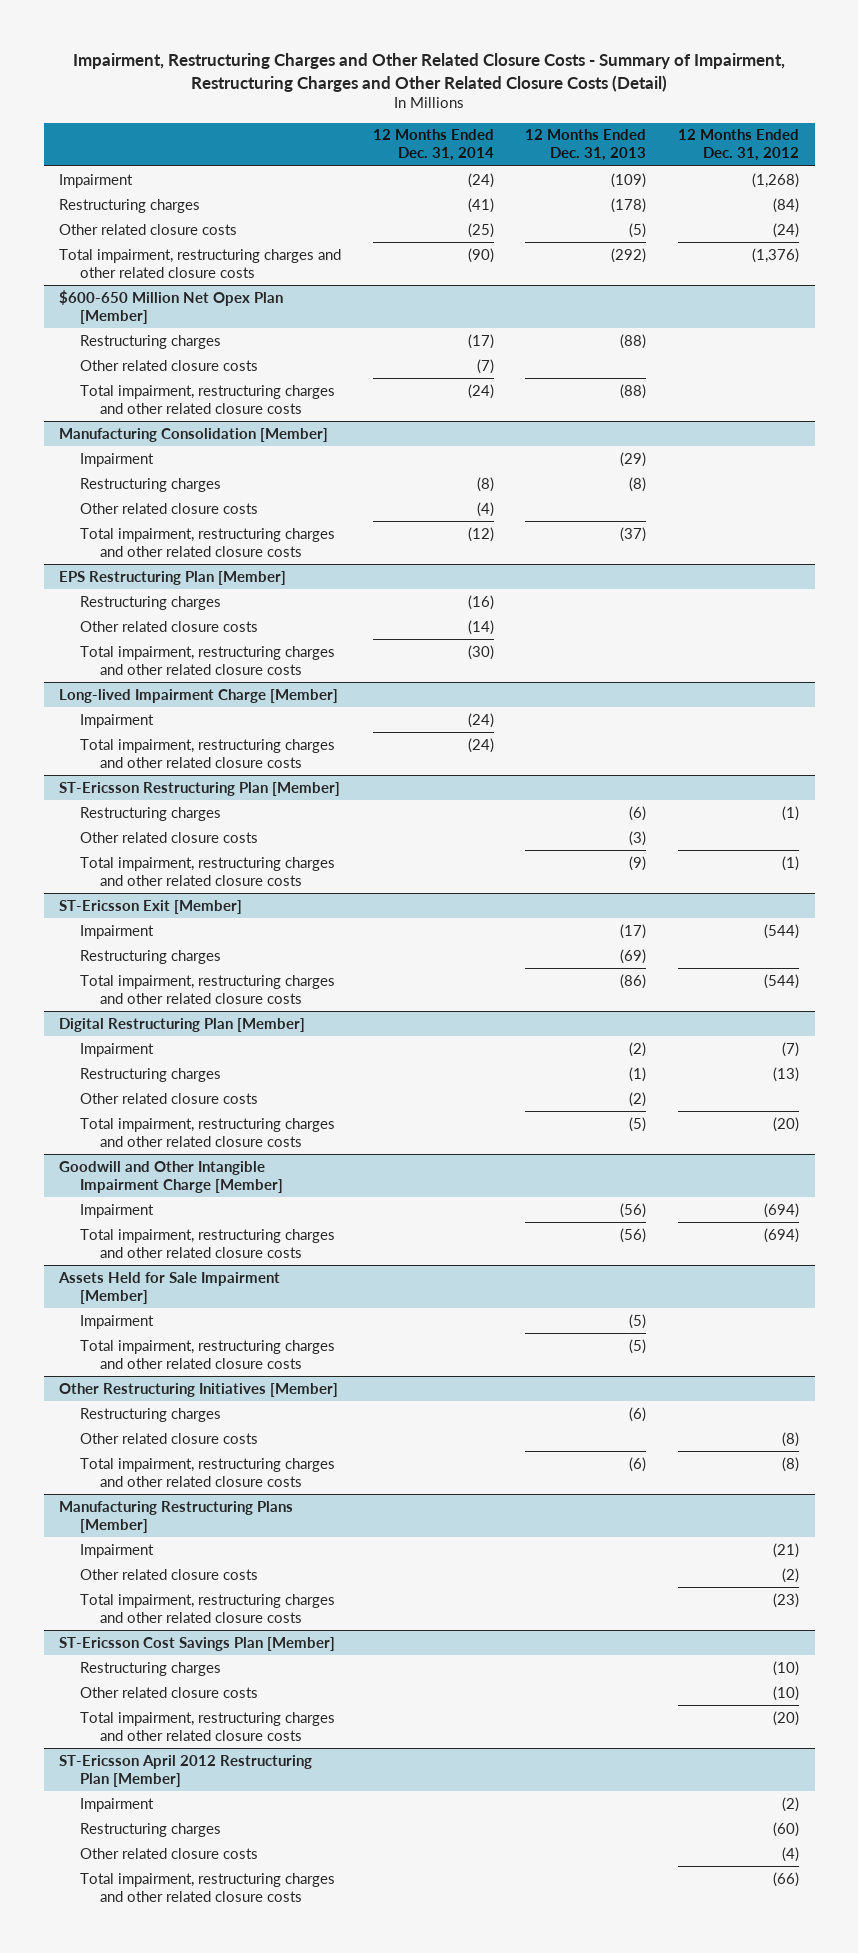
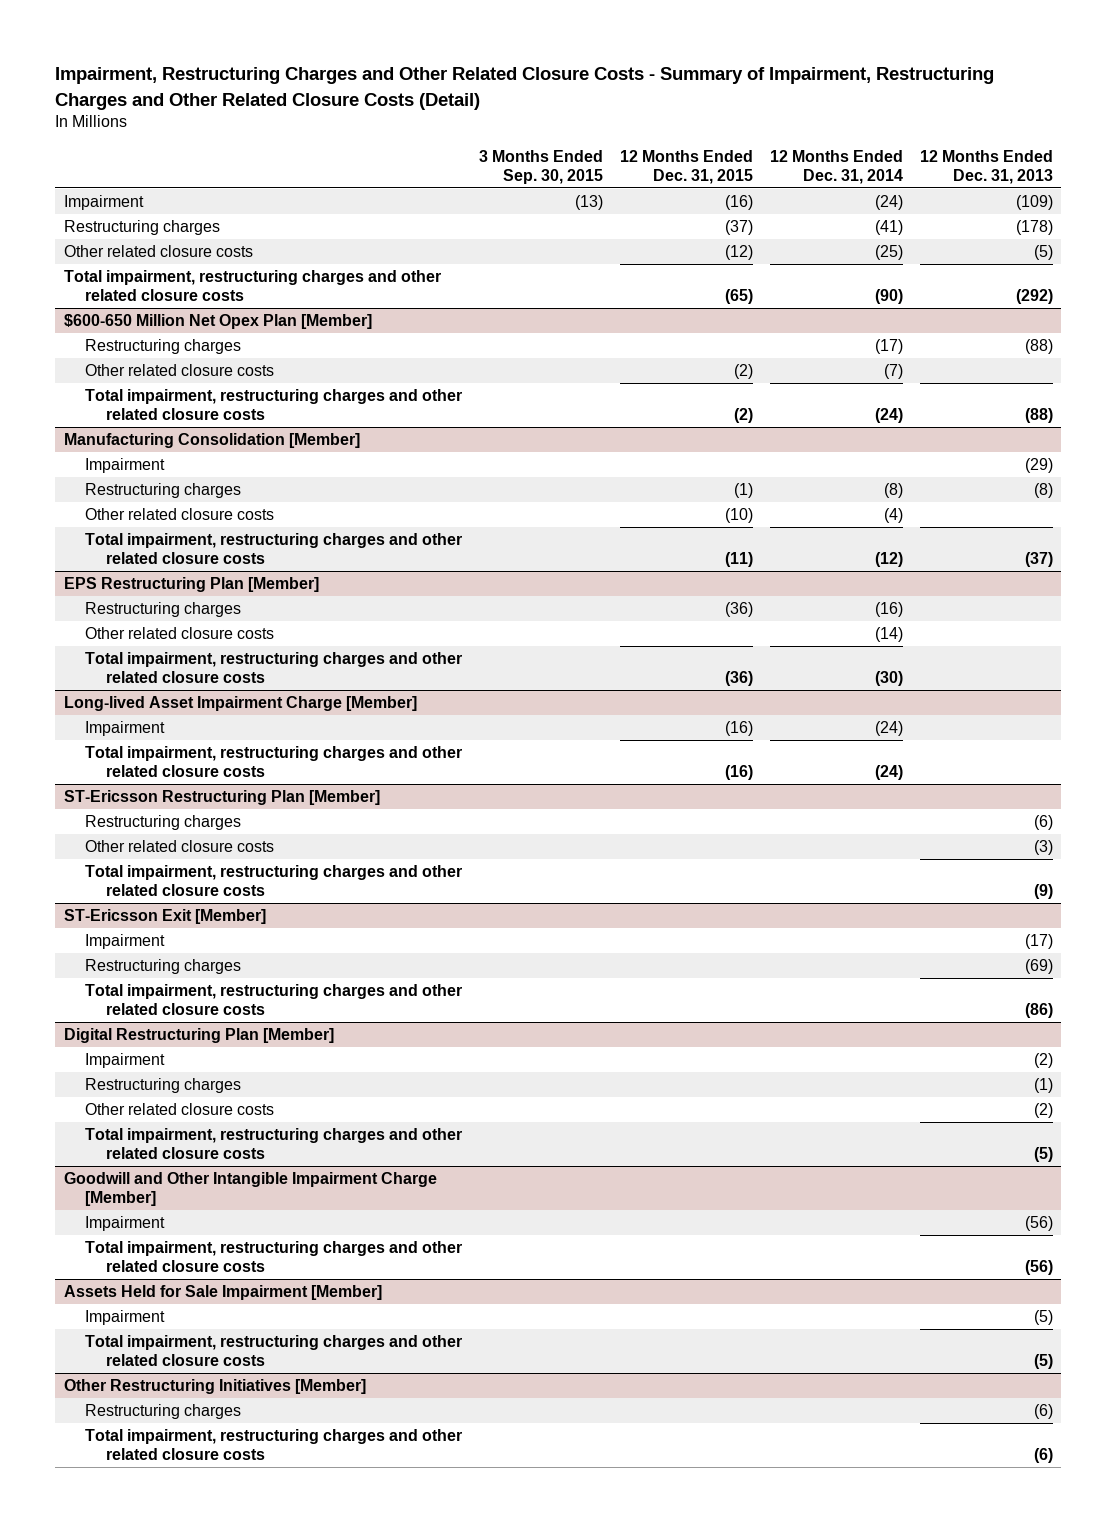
- | 12 Months Ended Dec. 31, 2014 | 12 Months Ended Dec. 31, 2013 | 12 Months Ended Dec. 31, 2012
+ | 3 Months Ended Sep. 30, 2015 | 12 Months Ended Dec. 31, 2015 | 12 Months Ended Dec. 31, 2014 | 12 Months Ended Dec. 31, 2013
- Long-lived Impairment Charge [Member]
+ Long-lived Asset Impairment Charge [Member]
@ Other Restructuring Initiatives [Member]
- Other related closure costs | | | (8)
- Manufacturing Restructuring Plans [Member]
- Impairment | | | (21)
- Other related closure costs | | | (2)
- Total impairment, restructuring charges and other related closure costs | | | (23)
- ST-Ericsson Cost Savings Plan [Member]
- Restructuring charges | | | (10)
- Other related closure costs | | | (10)
- Total impairment, restructuring charges and other related closure costs | | | (20)
- ST-Ericsson April 2012 Restructuring Plan [Member]
- Impairment | | | (2)
- Restructuring charges | | | (60)
- Other related closure costs | | | (4)
- Total impairment, restructuring charges and other related closure costs | | | (66)

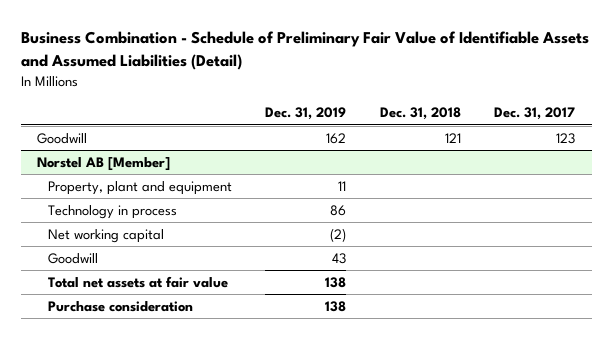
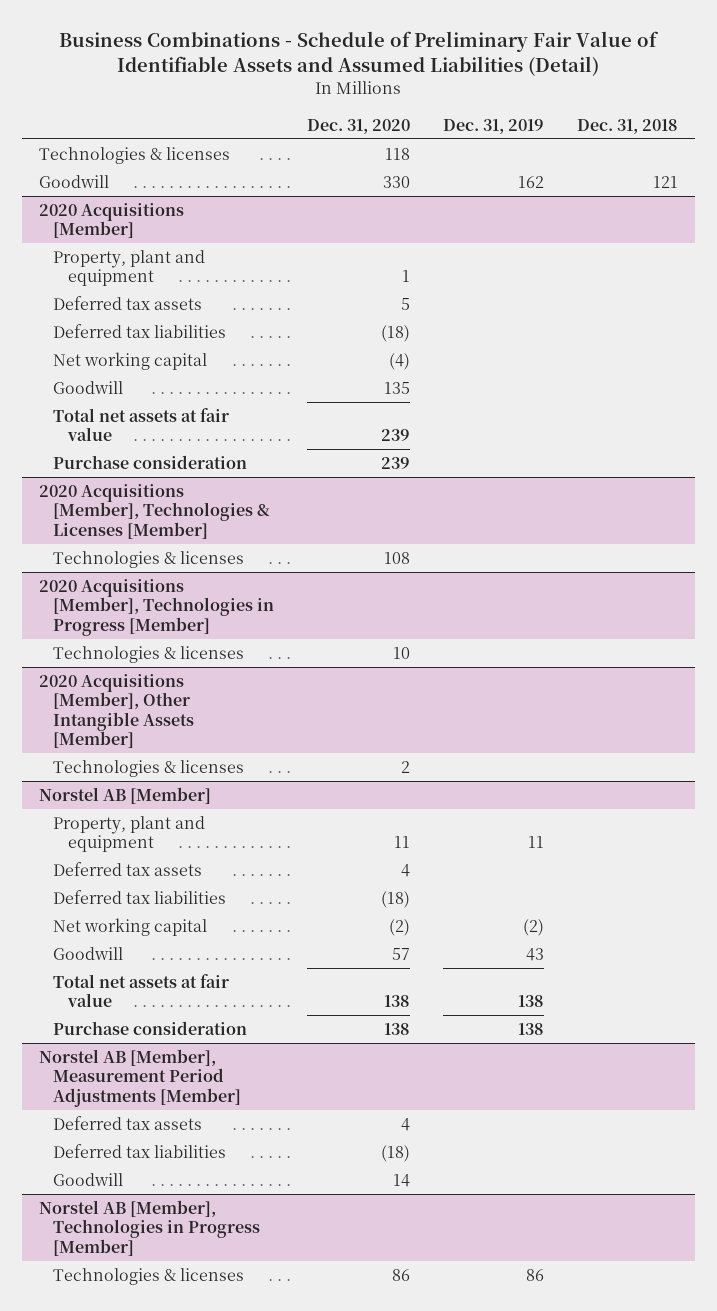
- Business Combination - Schedule of Preliminary Fair Value of Identifiable Assets and Assumed Liabilities (Detail)
+ Business Combinations - Schedule of Preliminary Fair Value of Identifiable Assets and Assumed Liabilities (Detail)
- | Dec. 31, 2019 | Dec. 31, 2018 | Dec. 31, 2017
+ | Dec. 31, 2020 | Dec. 31, 2019 | Dec. 31, 2018
+ Technologies & licenses | 118 | |
+ 2020 Acquisitions [Member]
+ Property, plant and equipment | 1 | |
+ Deferred tax assets | 5 | |
+ Deferred tax liabilities | (18) | |
+ Net working capital | (4) | |
+ Goodwill | 135 | |
+ Total net assets at fair value | 239 | |
+ Purchase consideration | 239 | |
+ 2020 Acquisitions [Member], Technologies & Licenses [Member]
+ Technologies & licenses | 108 | |
+ 2020 Acquisitions [Member], Technologies in Progress [Member]
+ Technologies & licenses | 10 | |
+ 2020 Acquisitions [Member], Other Intangible Assets [Member]
+ Technologies & licenses | 2 | |
@ Norstel AB [Member]
- Technology in process | 86 | |
+ Deferred tax assets | 4 | |
+ Deferred tax liabilities | (18) | |
+ Norstel AB [Member], Measurement Period Adjustments [Member]
+ Deferred tax assets | 4 | |
+ Deferred tax liabilities | (18) | |
+ Goodwill | 14 | |
+ Norstel AB [Member], Technologies in Progress [Member]
+ Technologies & licenses | 86 | 86 |

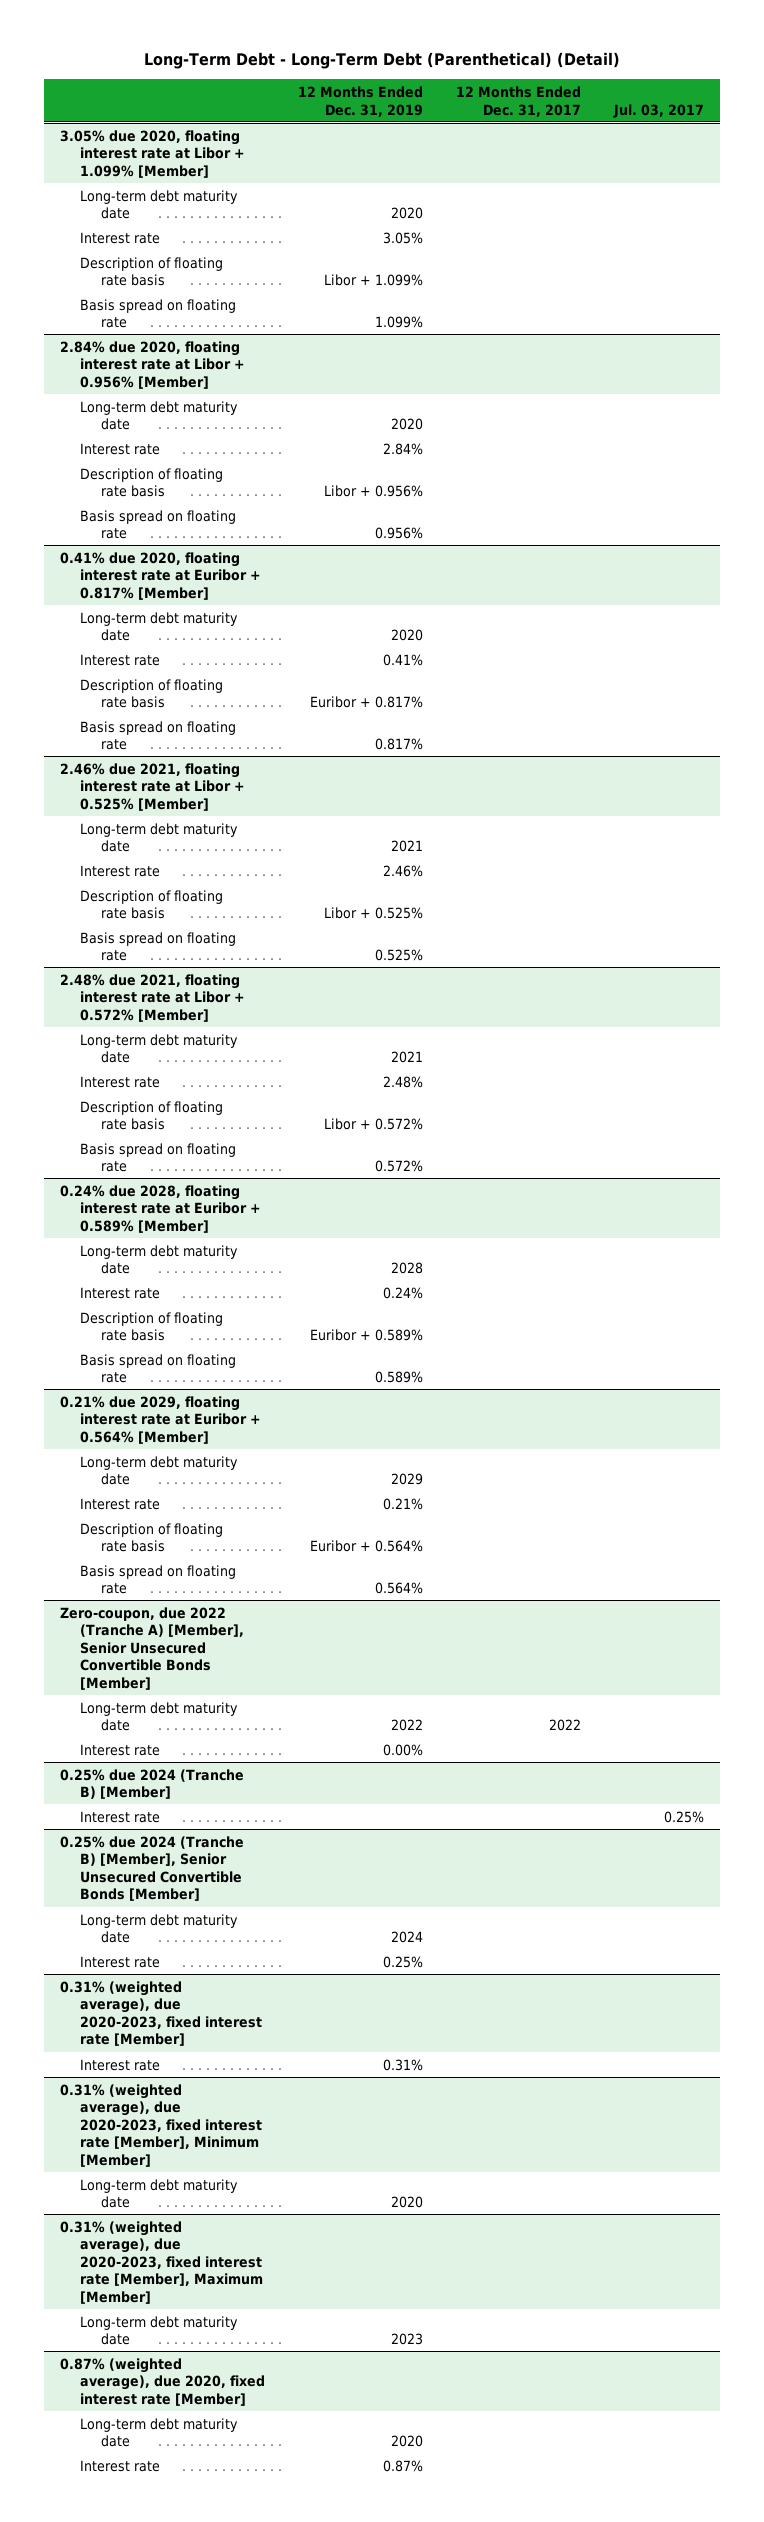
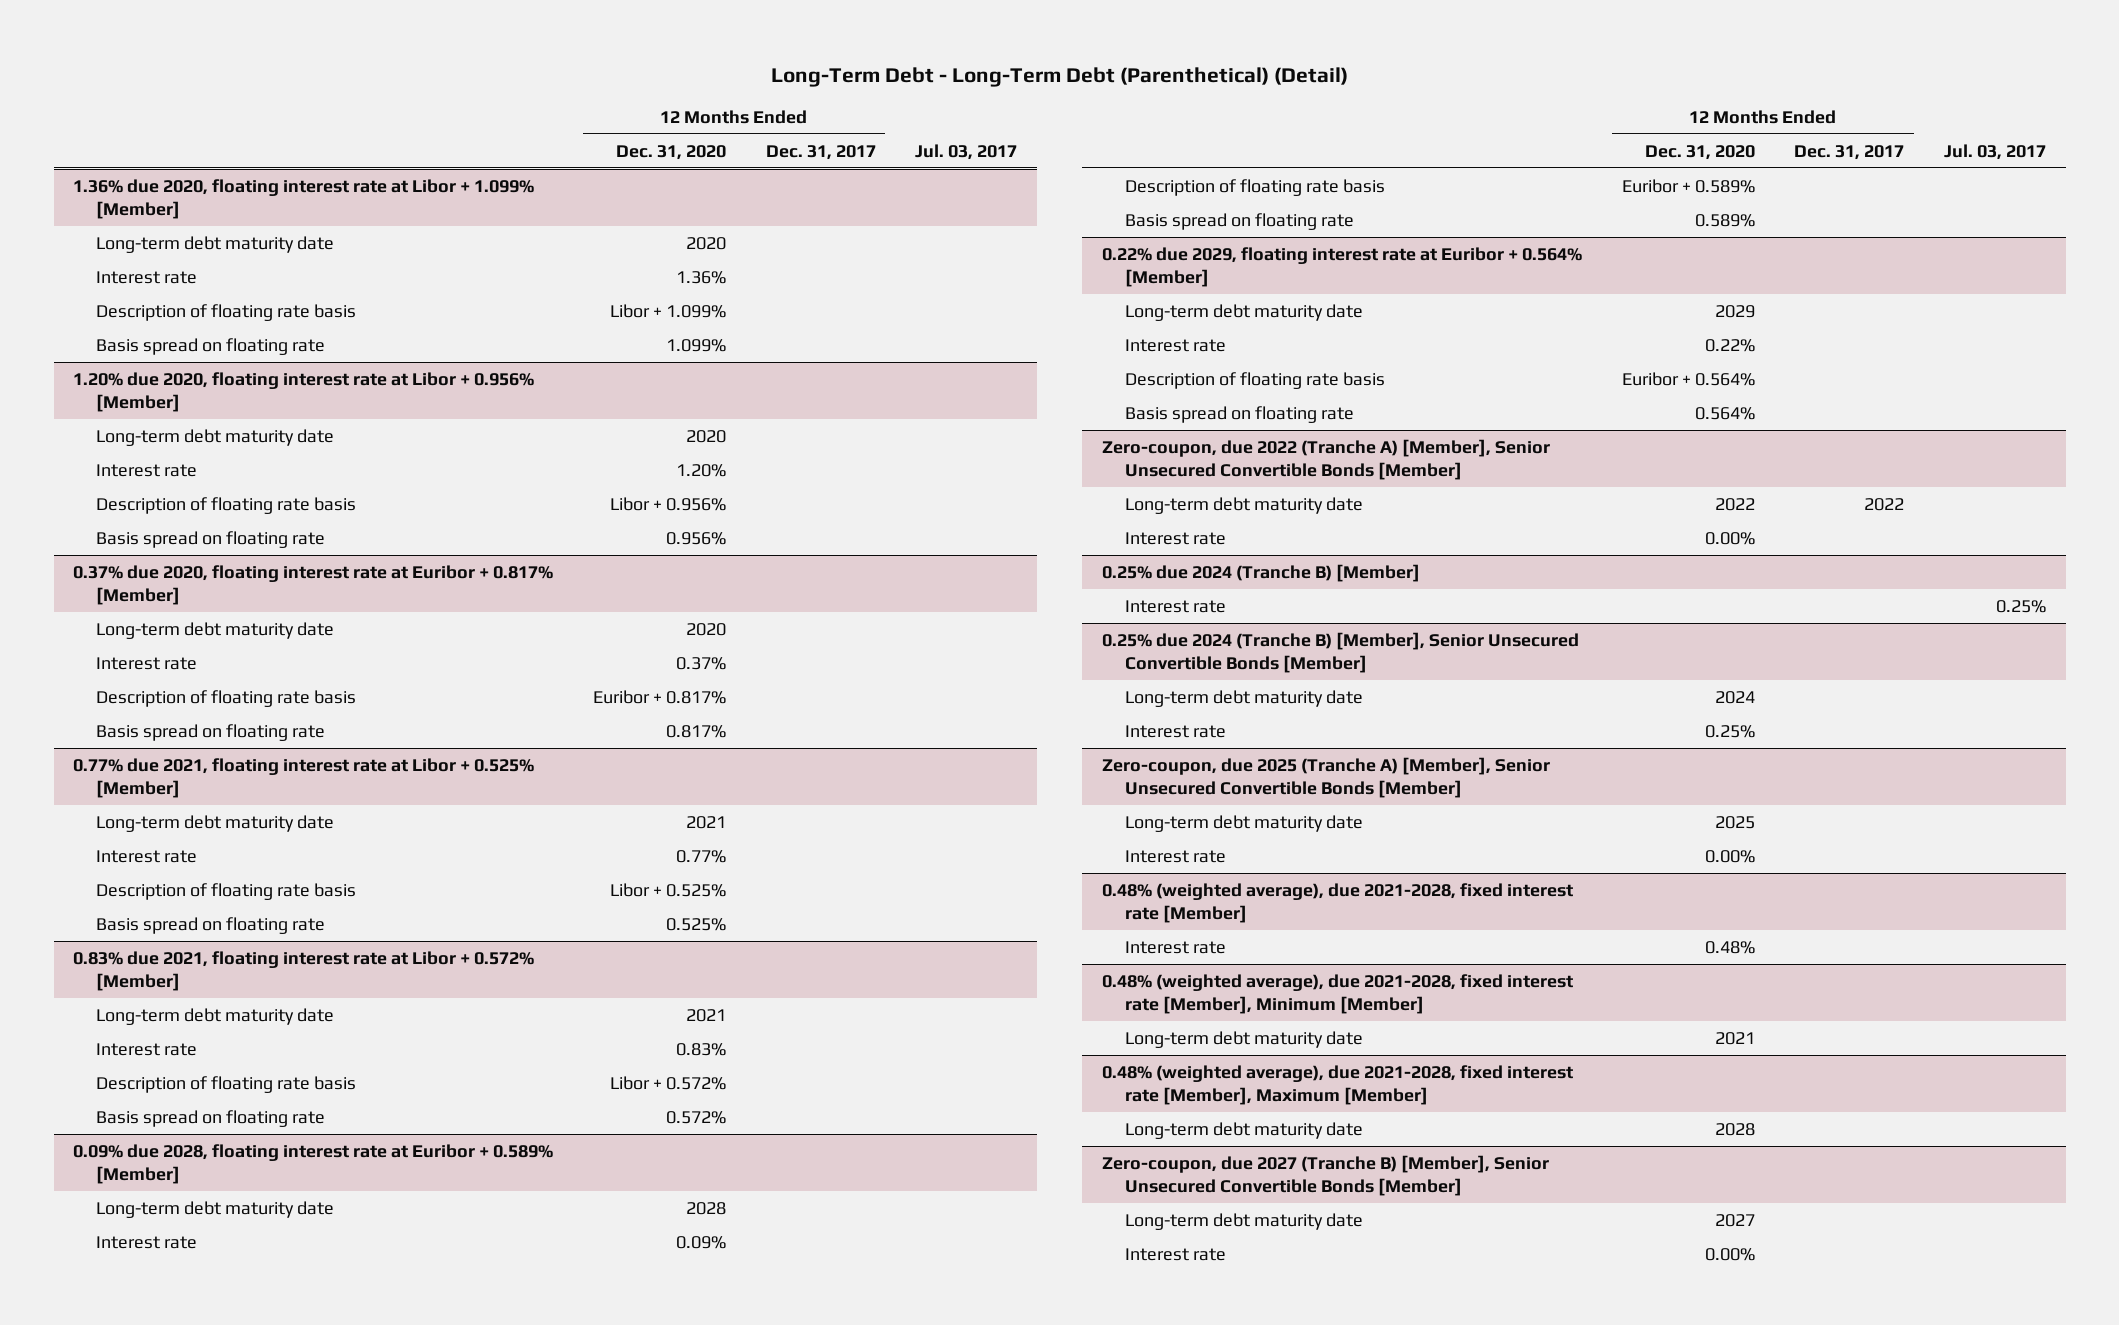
- | 12 Months Ended Dec. 31, 2019 | 12 Months Ended Dec. 31, 2017 | Jul. 03, 2017
+ | 12 Months Ended Dec. 31, 2020 | 12 Months Ended Dec. 31, 2017 | Jul. 03, 2017
- 3.05% due 2020, floating interest rate at Libor + 1.099% [Member]
+ 1.36% due 2020, floating interest rate at Libor + 1.099% [Member]
- 2.84% due 2020, floating interest rate at Libor + 0.956% [Member]
+ 1.20% due 2020, floating interest rate at Libor + 0.956% [Member]
- 0.41% due 2020, floating interest rate at Euribor + 0.817% [Member]
+ 0.37% due 2020, floating interest rate at Euribor + 0.817% [Member]
- 2.46% due 2021, floating interest rate at Libor + 0.525% [Member]
+ 0.77% due 2021, floating interest rate at Libor + 0.525% [Member]
- 2.48% due 2021, floating interest rate at Libor + 0.572% [Member]
+ 0.83% due 2021, floating interest rate at Libor + 0.572% [Member]
- 0.24% due 2028, floating interest rate at Euribor + 0.589% [Member]
+ 0.09% due 2028, floating interest rate at Euribor + 0.589% [Member]
- 0.21% due 2029, floating interest rate at Euribor + 0.564% [Member]
+ 0.22% due 2029, floating interest rate at Euribor + 0.564% [Member]
- 0.31% (weighted average), due 2020-2023, fixed interest rate [Member]
+ Zero-coupon, due 2025 (Tranche A) [Member], Senior Unsecured Convertible Bonds [Member]
+ Long-term debt maturity date | 2025 | |
+ Interest rate | 0.00% | |
+ 0.48% (weighted average), due 2021-2028, fixed interest rate [Member]
- 0.31% (weighted average), due 2020-2023, fixed interest rate [Member], Minimum [Member]
+ 0.48% (weighted average), due 2021-2028, fixed interest rate [Member], Minimum [Member]
- 0.31% (weighted average), due 2020-2023, fixed interest rate [Member], Maximum [Member]
+ 0.48% (weighted average), due 2021-2028, fixed interest rate [Member], Maximum [Member]
- 0.87% (weighted average), due 2020, fixed interest rate [Member]
- Long-term debt maturity date | 2020 | |
- Interest rate | 0.87% | |
+ Zero-coupon, due 2027 (Tranche B) [Member], Senior Unsecured Convertible Bonds [Member]
+ Long-term debt maturity date | 2027 | |
+ Interest rate | 0.00% | |

